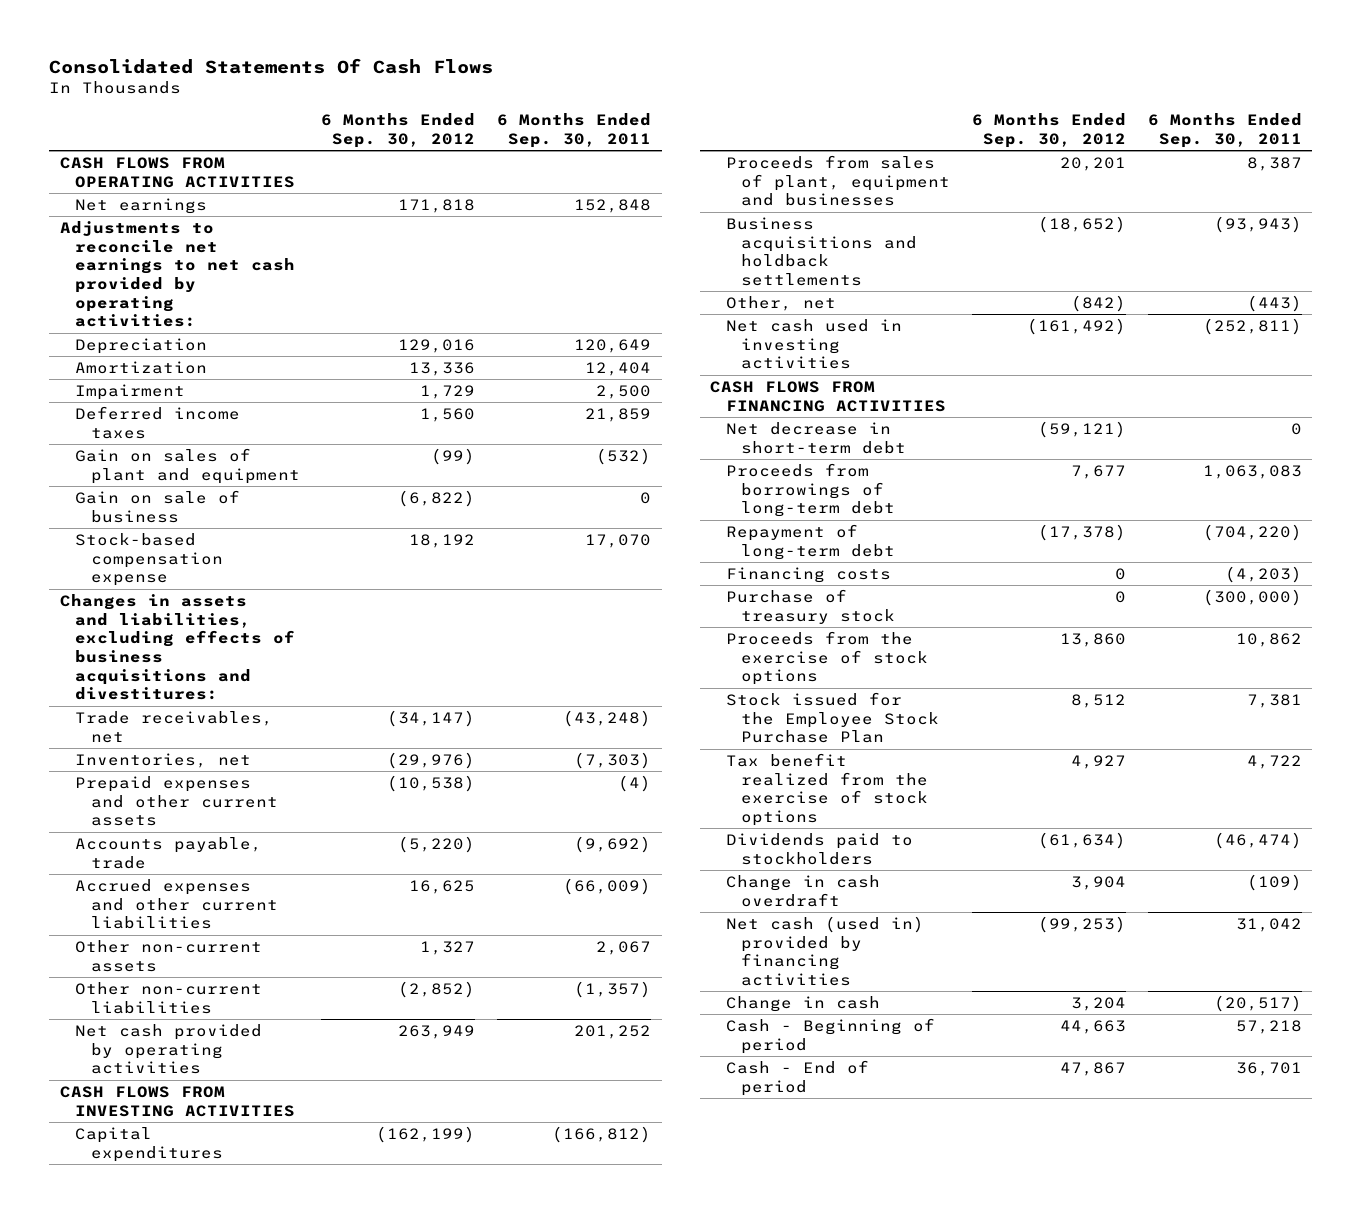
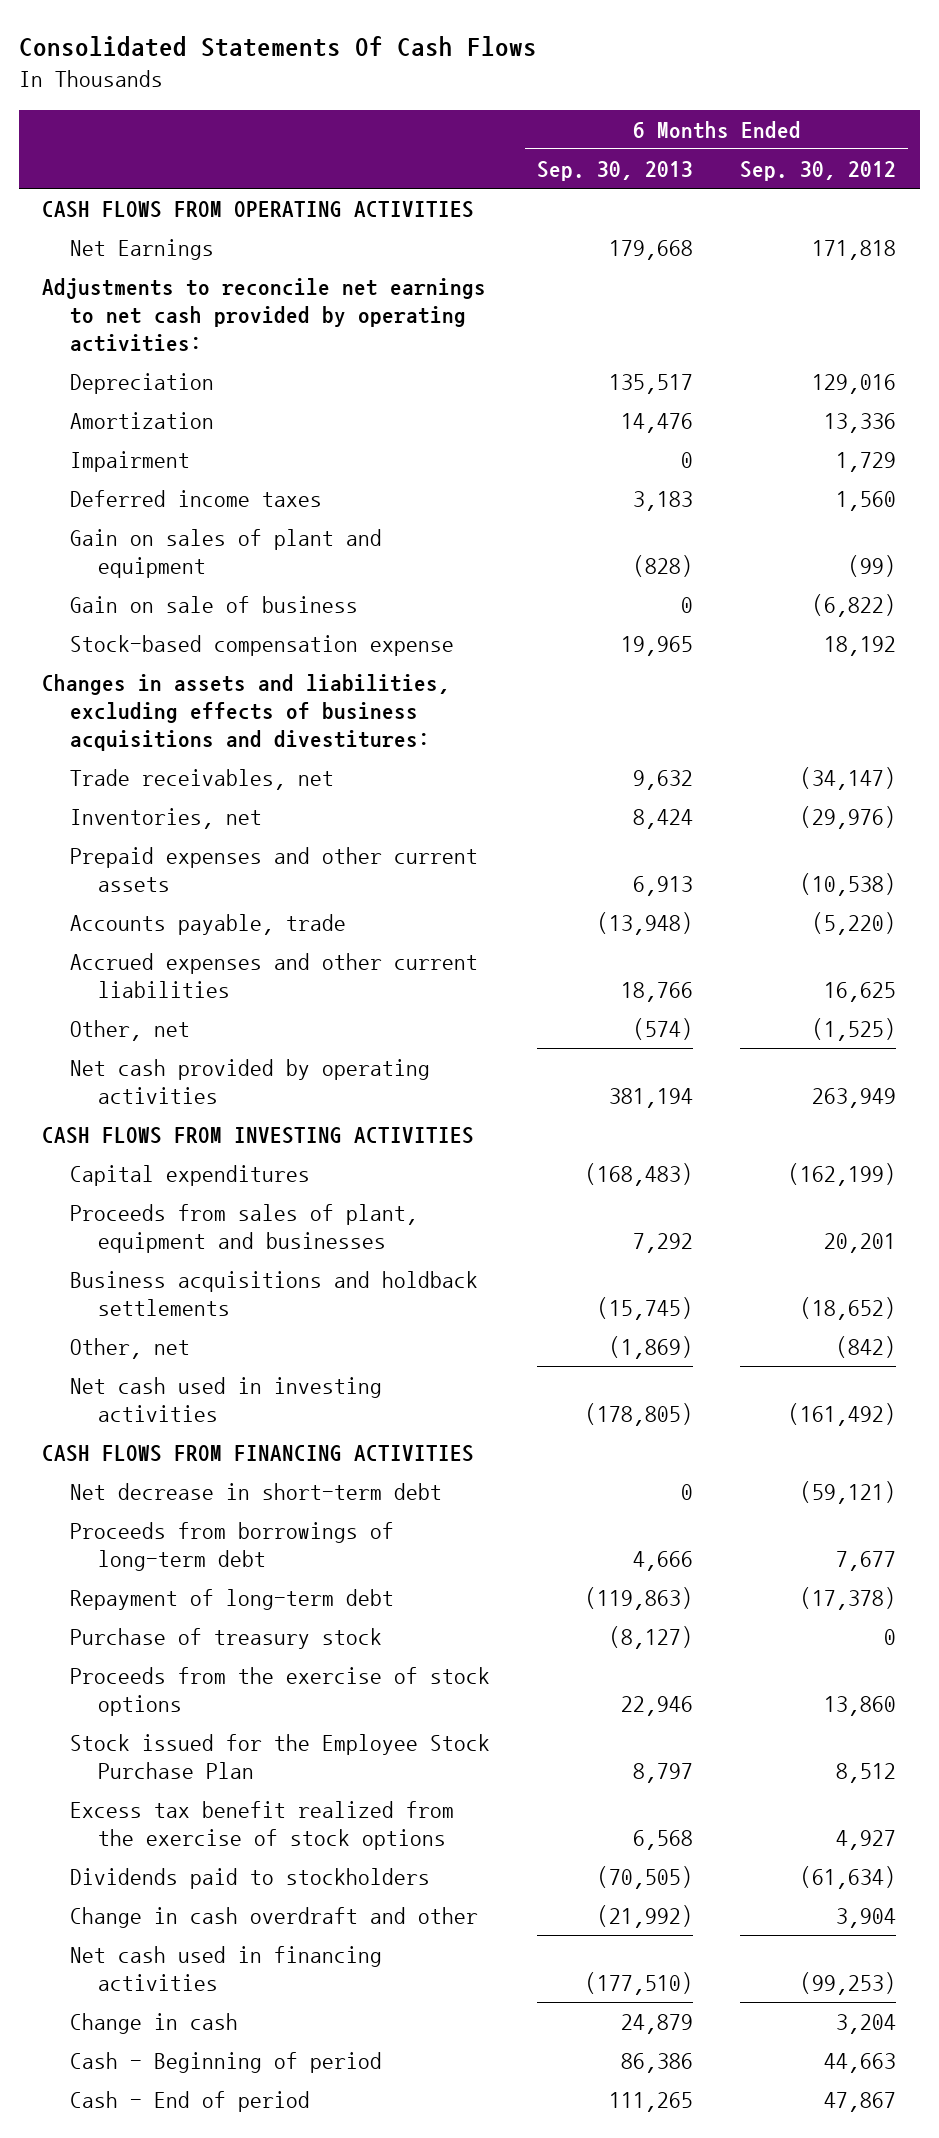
- | 6 Months Ended Sep. 30, 2012 | 6 Months Ended Sep. 30, 2011
+ | 6 Months Ended Sep. 30, 2013 | 6 Months Ended Sep. 30, 2012
- Net earnings | 171,818 | 152,848
+ Net Earnings | 179,668 | 171,818
- Other non-current assets | 1,327 | 2,067
- Other non-current liabilities | (2,852) | (1,357)
+ Other, net | (574) | (1,525)
- Financing costs | 0 | (4,203)
- Tax benefit realized from the exercise of stock options | 4,927 | 4,722
+ Excess tax benefit realized from the exercise of stock options | 6,568 | 4,927
- Change in cash overdraft | 3,904 | (109)
- Net cash (used in) provided by financing activities | (99,253) | 31,042
+ Change in cash overdraft and other | (21,992) | 3,904
+ Net cash used in financing activities | (177,510) | (99,253)

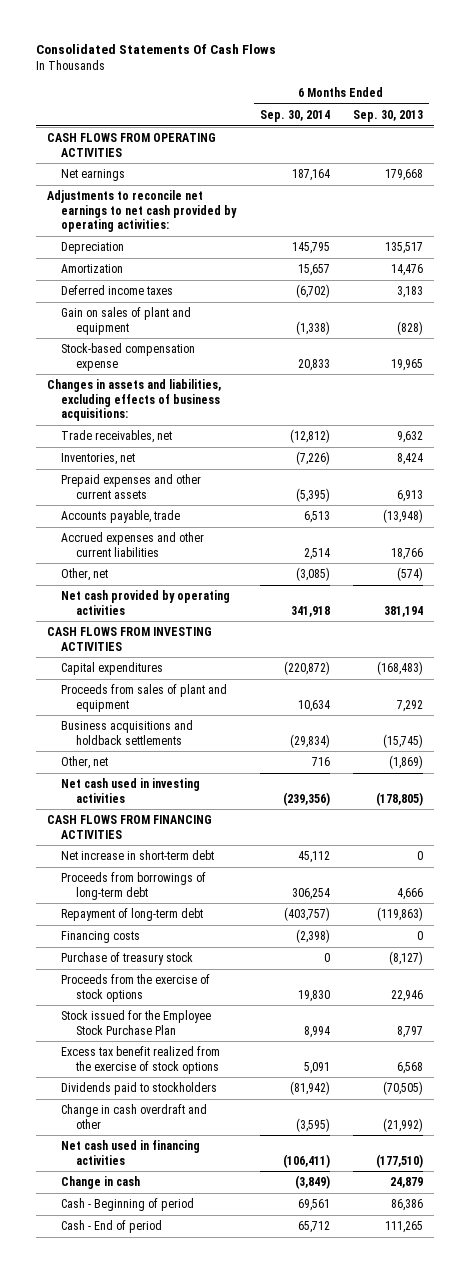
- | 6 Months Ended Sep. 30, 2013 | 6 Months Ended Sep. 30, 2012
+ | 6 Months Ended Sep. 30, 2014 | 6 Months Ended Sep. 30, 2013
- Net Earnings | 179,668 | 171,818
+ Net earnings | 187,164 | 179,668
- Impairment | 0 | 1,729
- Gain on sale of business | 0 | (6,822)
- Changes in assets and liabilities, excluding effects of business acquisitions and divestitures:
+ Changes in assets and liabilities, excluding effects of business acquisitions:
- Proceeds from sales of plant, equipment and businesses | 7,292 | 20,201
+ Proceeds from sales of plant and equipment | 10,634 | 7,292
- Net decrease in short-term debt | 0 | (59,121)
+ Net increase in short-term debt | 45,112 | 0
+ Financing costs | (2,398) | 0

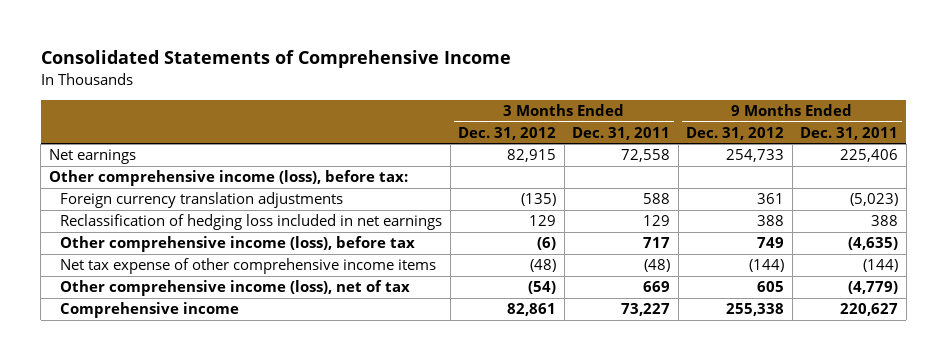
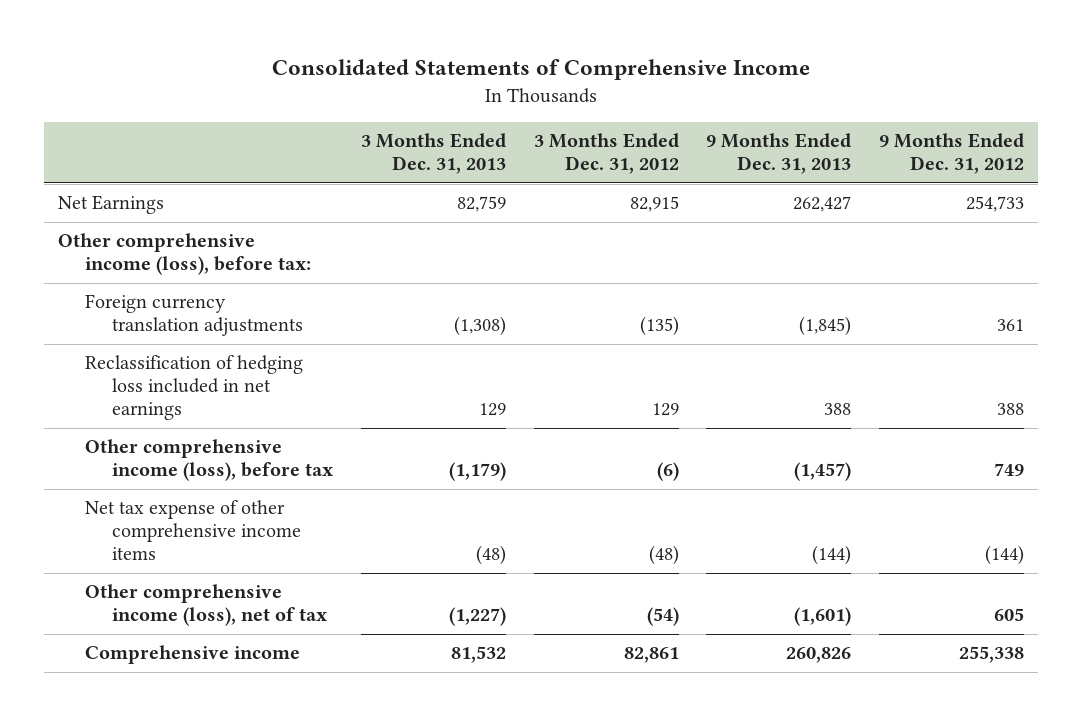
- | 3 Months Ended Dec. 31, 2012 | 3 Months Ended Dec. 31, 2011 | 9 Months Ended Dec. 31, 2012 | 9 Months Ended Dec. 31, 2011
+ | 3 Months Ended Dec. 31, 2013 | 3 Months Ended Dec. 31, 2012 | 9 Months Ended Dec. 31, 2013 | 9 Months Ended Dec. 31, 2012
- Net earnings | 82,915 | 72,558 | 254,733 | 225,406
+ Net Earnings | 82,759 | 82,915 | 262,427 | 254,733

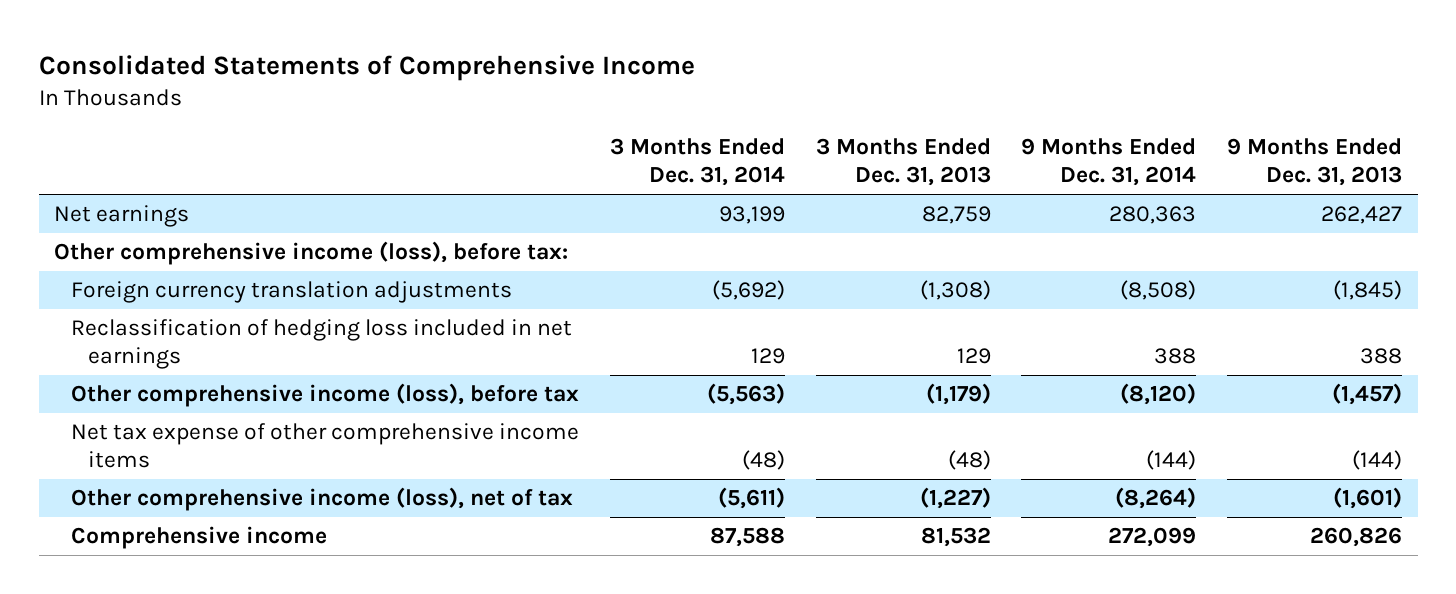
- | 3 Months Ended Dec. 31, 2013 | 3 Months Ended Dec. 31, 2012 | 9 Months Ended Dec. 31, 2013 | 9 Months Ended Dec. 31, 2012
+ | 3 Months Ended Dec. 31, 2014 | 3 Months Ended Dec. 31, 2013 | 9 Months Ended Dec. 31, 2014 | 9 Months Ended Dec. 31, 2013
- Net Earnings | 82,759 | 82,915 | 262,427 | 254,733
+ Net earnings | 93,199 | 82,759 | 280,363 | 262,427

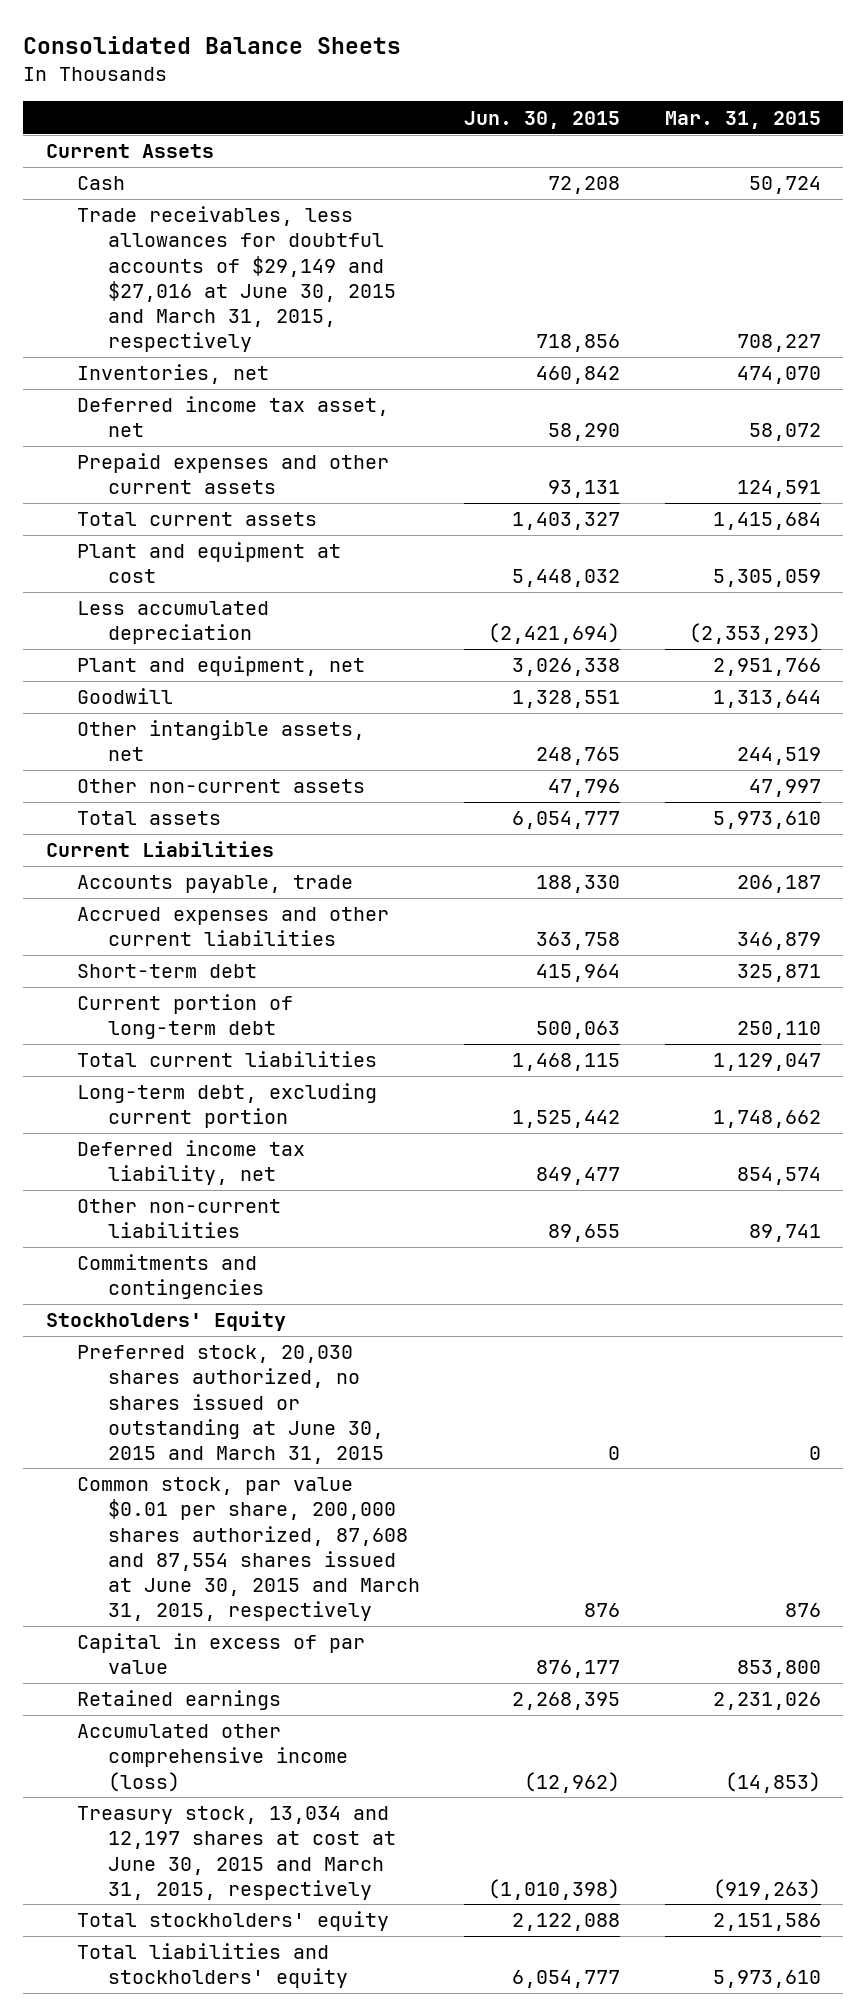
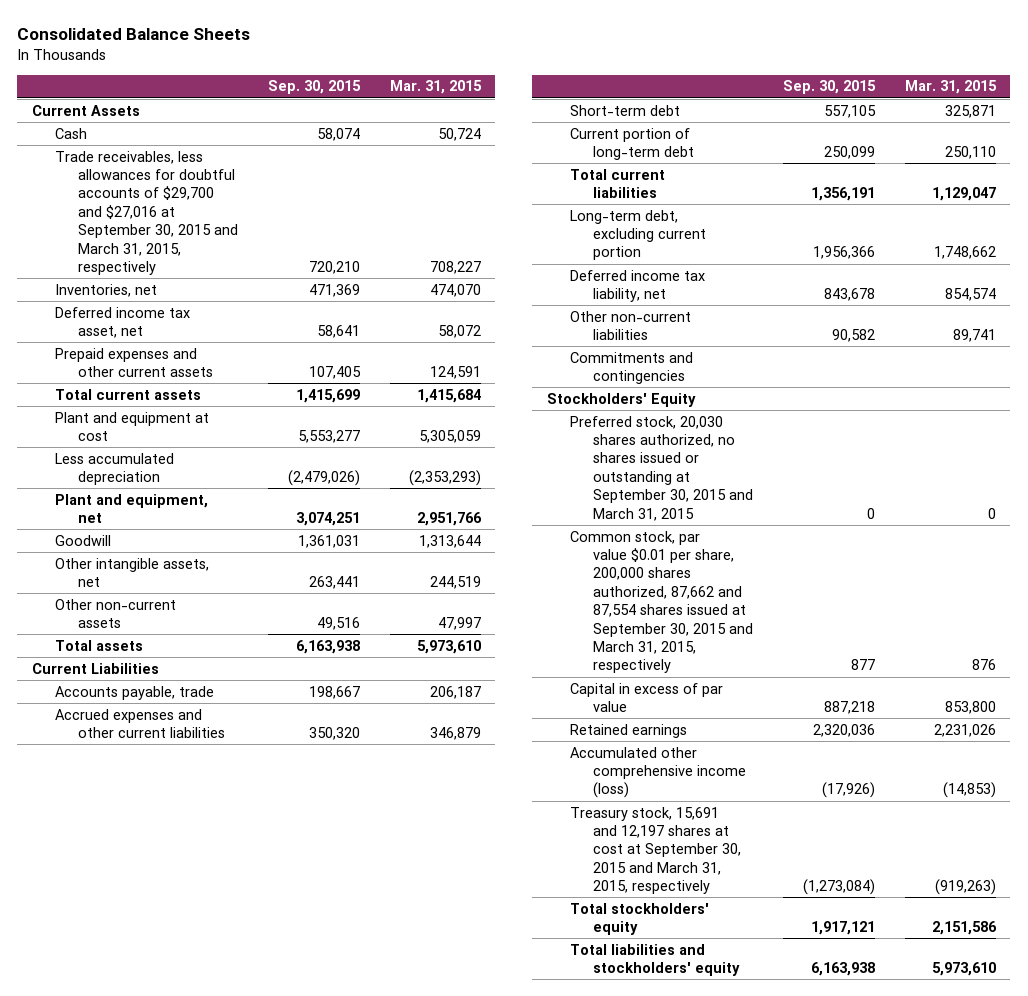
- | Jun. 30, 2015 | Mar. 31, 2015
+ | Sep. 30, 2015 | Mar. 31, 2015
- Trade receivables, less allowances for doubtful accounts of $29,149 and $27,016 at June 30, 2015 and March 31, 2015, respectively | 718,856 | 708,227
+ Trade receivables, less allowances for doubtful accounts of $29,700 and $27,016 at September 30, 2015 and March 31, 2015, respectively | 720,210 | 708,227
- Preferred stock, 20,030 shares authorized, no shares issued or outstanding at June 30, 2015 and March 31, 2015 | 0 | 0
- Common stock, par value $0.01 per share, 200,000 shares authorized, 87,608 and 87,554 shares issued at June 30, 2015 and March 31, 2015, respectively | 876 | 876
+ Preferred stock, 20,030 shares authorized, no shares issued or outstanding at September 30, 2015 and March 31, 2015 | 0 | 0
+ Common stock, par value $0.01 per share, 200,000 shares authorized, 87,662 and 87,554 shares issued at September 30, 2015 and March 31, 2015, respectively | 877 | 876
- Treasury stock, 13,034 and 12,197 shares at cost at June 30, 2015 and March 31, 2015, respectively | (1,010,398) | (919,263)
+ Treasury stock, 15,691 and 12,197 shares at cost at September 30, 2015 and March 31, 2015, respectively | (1,273,084) | (919,263)

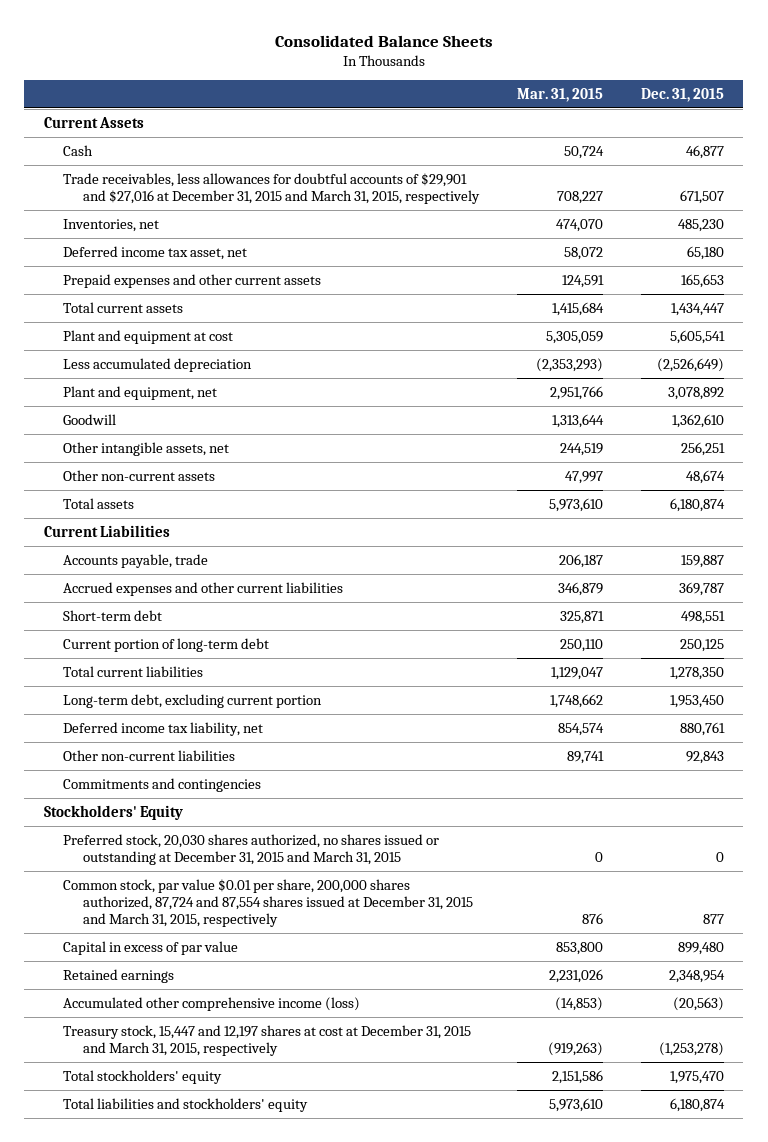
- | Sep. 30, 2015 | Mar. 31, 2015
+ | Mar. 31, 2015 | Dec. 31, 2015
- Trade receivables, less allowances for doubtful accounts of $29,700 and $27,016 at September 30, 2015 and March 31, 2015, respectively | 720,210 | 708,227
+ Trade receivables, less allowances for doubtful accounts of $29,901 and $27,016 at December 31, 2015 and March 31, 2015, respectively | 708,227 | 671,507
- Preferred stock, 20,030 shares authorized, no shares issued or outstanding at September 30, 2015 and March 31, 2015 | 0 | 0
- Common stock, par value $0.01 per share, 200,000 shares authorized, 87,662 and 87,554 shares issued at September 30, 2015 and March 31, 2015, respectively | 877 | 876
+ Preferred stock, 20,030 shares authorized, no shares issued or outstanding at December 31, 2015 and March 31, 2015 | 0 | 0
+ Common stock, par value $0.01 per share, 200,000 shares authorized, 87,724 and 87,554 shares issued at December 31, 2015 and March 31, 2015, respectively | 876 | 877
- Treasury stock, 15,691 and 12,197 shares at cost at September 30, 2015 and March 31, 2015, respectively | (1,273,084) | (919,263)
+ Treasury stock, 15,447 and 12,197 shares at cost at December 31, 2015 and March 31, 2015, respectively | (919,263) | (1,253,278)

